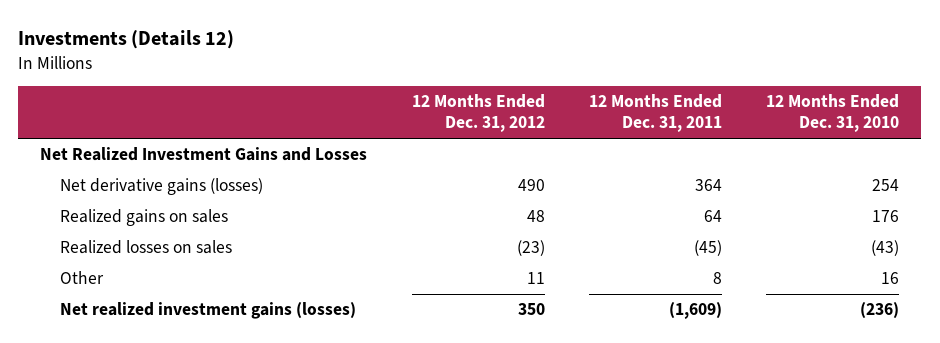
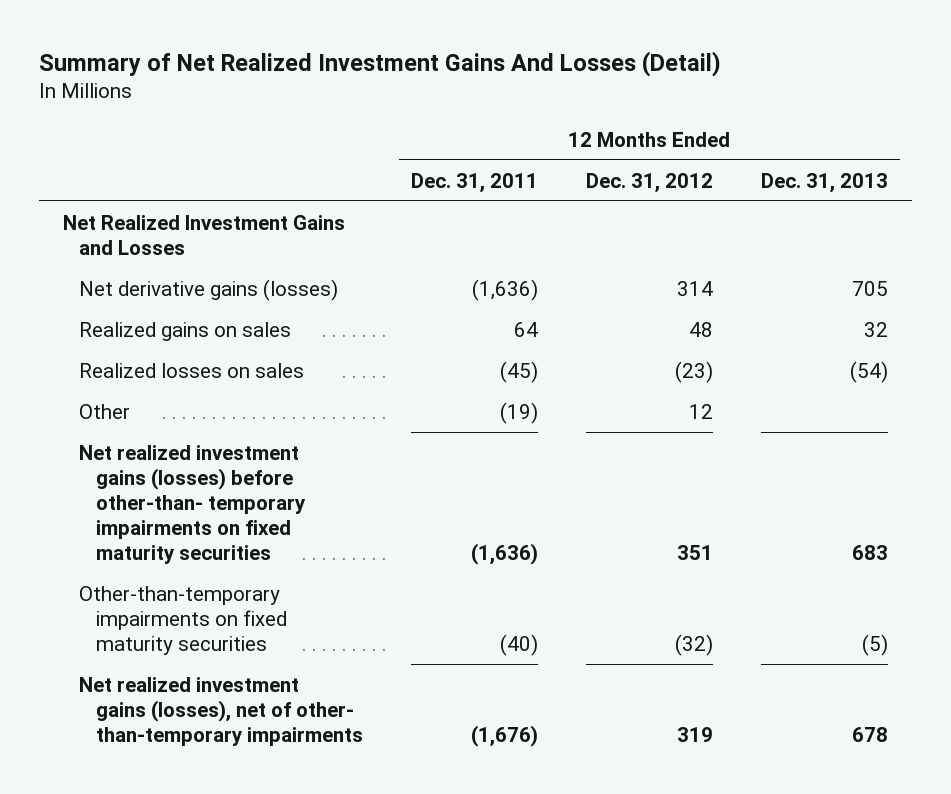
- Investments (Details 12)
+ Summary of Net Realized Investment Gains And Losses (Detail)
- | 12 Months Ended Dec. 31, 2012 | 12 Months Ended Dec. 31, 2011 | 12 Months Ended Dec. 31, 2010
+ | 12 Months Ended Dec. 31, 2011 | 12 Months Ended Dec. 31, 2012 | 12 Months Ended Dec. 31, 2013
- Net derivative gains (losses) | 490 | 364 | 254
+ Net derivative gains (losses) | (1,636) | 314 | 705
- Other | 11 | 8 | 16
- Net realized investment gains (losses) | 350 | (1,609) | (236)
+ Other | (19) | 12 |
+ Net realized investment gains (losses) before other-than- temporary impairments on fixed maturity securities | (1,636) | 351 | 683
+ Other-than-temporary impairments on fixed maturity securities | (40) | (32) | (5)
+ Net realized investment gains (losses), net of other- than-temporary impairments | (1,676) | 319 | 678

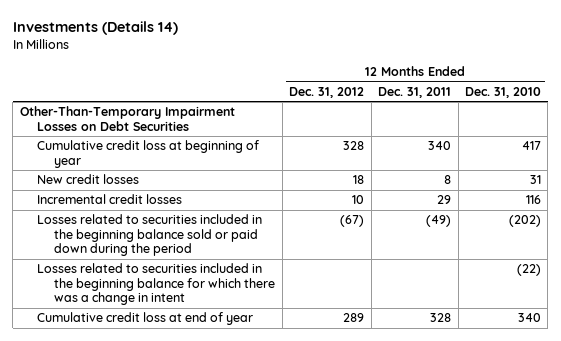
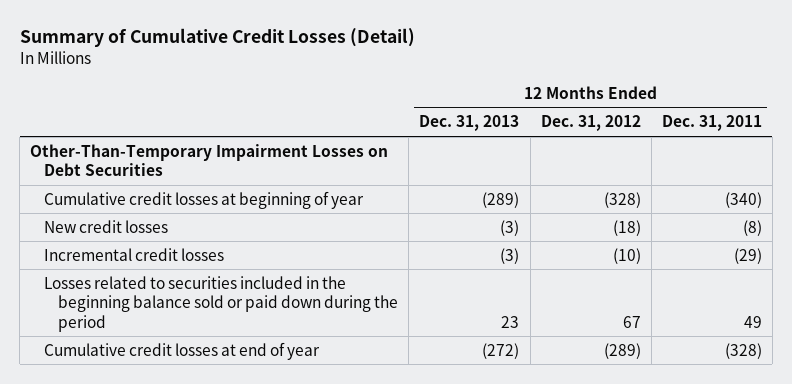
- Investments (Details 14)
+ Summary of Cumulative Credit Losses (Detail)
- | 12 Months Ended Dec. 31, 2012 | 12 Months Ended Dec. 31, 2011 | 12 Months Ended Dec. 31, 2010
+ | 12 Months Ended Dec. 31, 2013 | 12 Months Ended Dec. 31, 2012 | 12 Months Ended Dec. 31, 2011
- Cumulative credit loss at beginning of year | 328 | 340 | 417
- New credit losses | 18 | 8 | 31
- Incremental credit losses | 10 | 29 | 116
- Losses related to securities included in the beginning balance sold or paid down during the period | (67) | (49) | (202)
- Losses related to securities included in the beginning balance for which there was a change in intent | | | (22)
- Cumulative credit loss at end of year | 289 | 328 | 340
+ Cumulative credit losses at beginning of year | (289) | (328) | (340)
+ New credit losses | (3) | (18) | (8)
+ Incremental credit losses | (3) | (10) | (29)
+ Losses related to securities included in the beginning balance sold or paid down during the period | 23 | 67 | 49
+ Cumulative credit losses at end of year | (272) | (289) | (328)

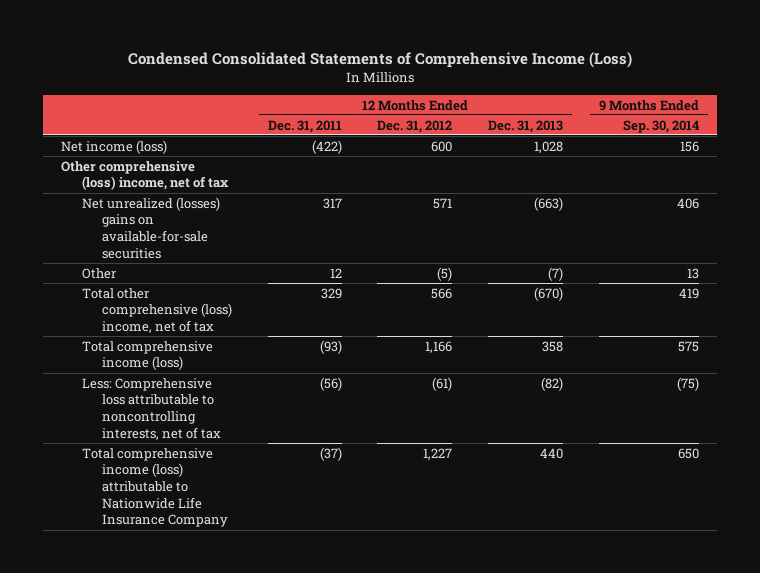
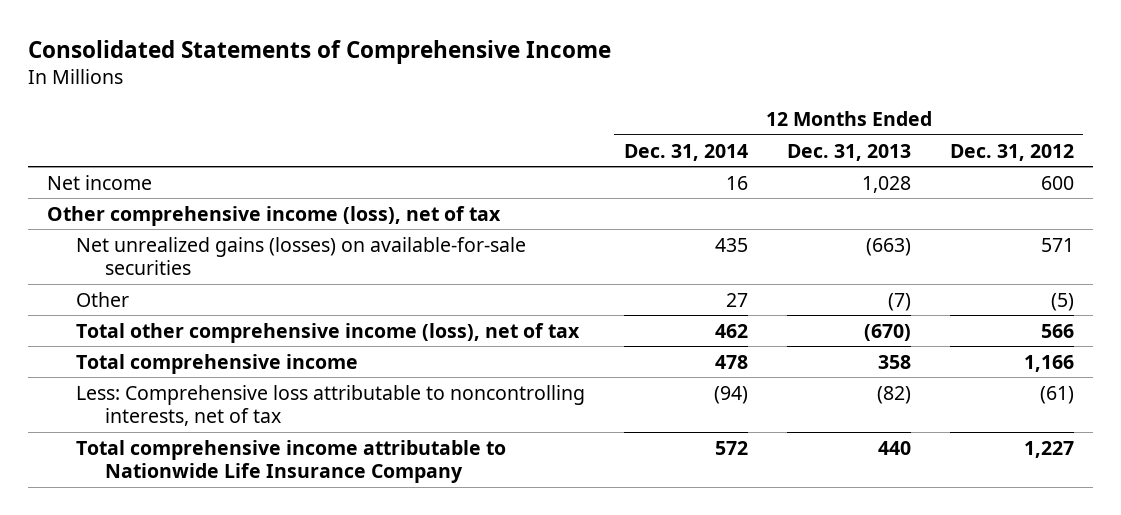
- Condensed Consolidated Statements of Comprehensive Income (Loss)
+ Consolidated Statements of Comprehensive Income
- | 12 Months Ended Dec. 31, 2011 | 12 Months Ended Dec. 31, 2012 | 12 Months Ended Dec. 31, 2013 | 9 Months Ended Sep. 30, 2014
+ | 12 Months Ended Dec. 31, 2014 | 12 Months Ended Dec. 31, 2013 | 12 Months Ended Dec. 31, 2012
- Net income (loss) | (422) | 600 | 1,028 | 156
- Other comprehensive (loss) income, net of tax
- Net unrealized (losses) gains on available-for-sale securities | 317 | 571 | (663) | 406
+ Net income | 16 | 1,028 | 600
+ Other comprehensive income (loss), net of tax
+ Net unrealized gains (losses) on available-for-sale securities | 435 | (663) | 571
- Total other comprehensive (loss) income, net of tax | 329 | 566 | (670) | 419
- Total comprehensive income (loss) | (93) | 1,166 | 358 | 575
+ Total other comprehensive income (loss), net of tax | 462 | (670) | 566
+ Total comprehensive income | 478 | 358 | 1,166
- Total comprehensive income (loss) attributable to Nationwide Life Insurance Company | (37) | 1,227 | 440 | 650
+ Total comprehensive income attributable to Nationwide Life Insurance Company | 572 | 440 | 1,227

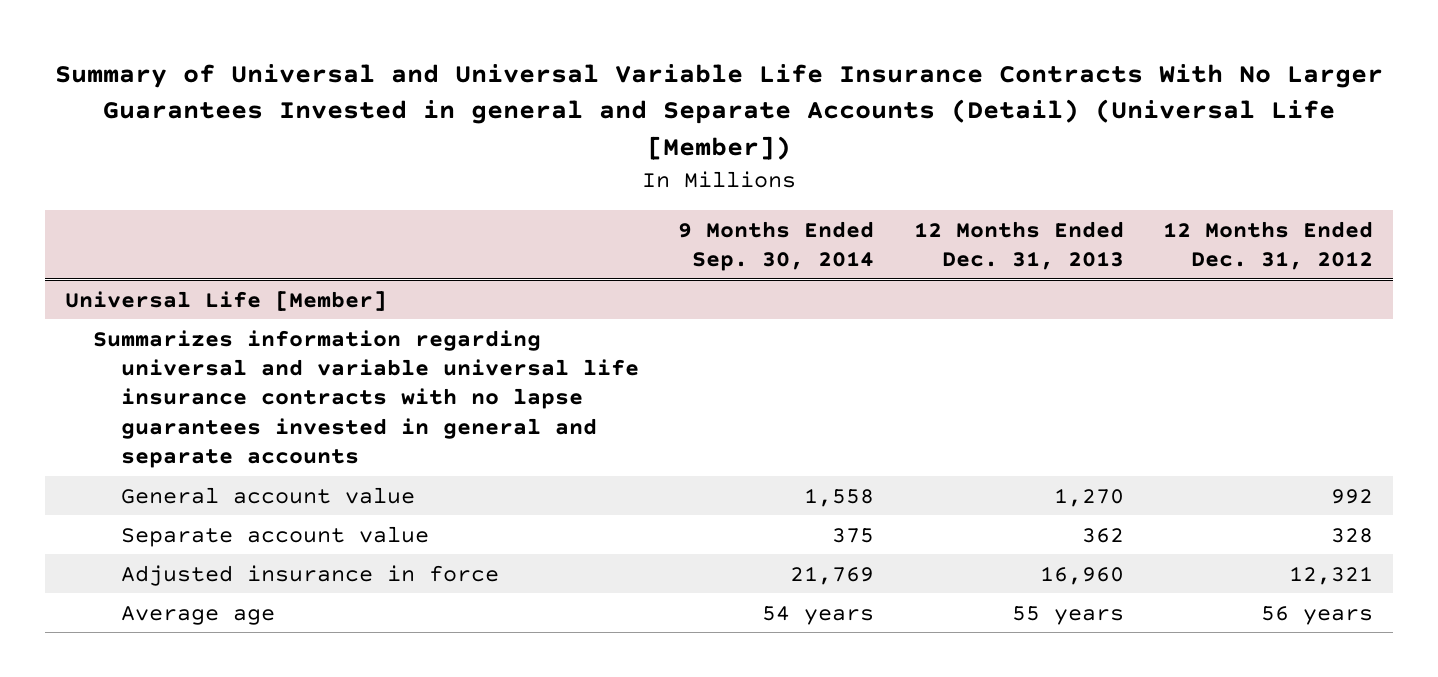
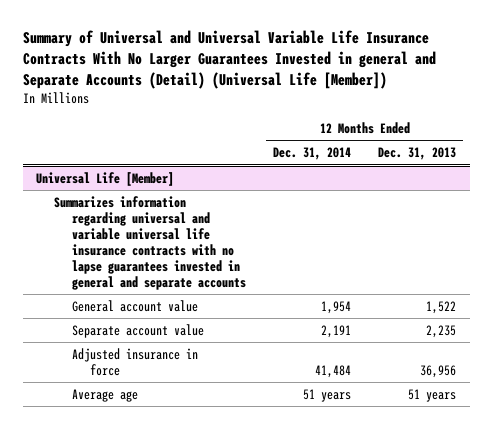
- | 9 Months Ended Sep. 30, 2014 | 12 Months Ended Dec. 31, 2013 | 12 Months Ended Dec. 31, 2012
+ | 12 Months Ended Dec. 31, 2014 | 12 Months Ended Dec. 31, 2013
@ Universal Life [Member]
- General account value | 1,558 | 1,270 | 992
- Separate account value | 375 | 362 | 328
- Adjusted insurance in force | 21,769 | 16,960 | 12,321
- Average age | 54 years | 55 years | 56 years
+ General account value | 1,954 | 1,522
+ Separate account value | 2,191 | 2,235
+ Adjusted insurance in force | 41,484 | 36,956
+ Average age | 51 years | 51 years

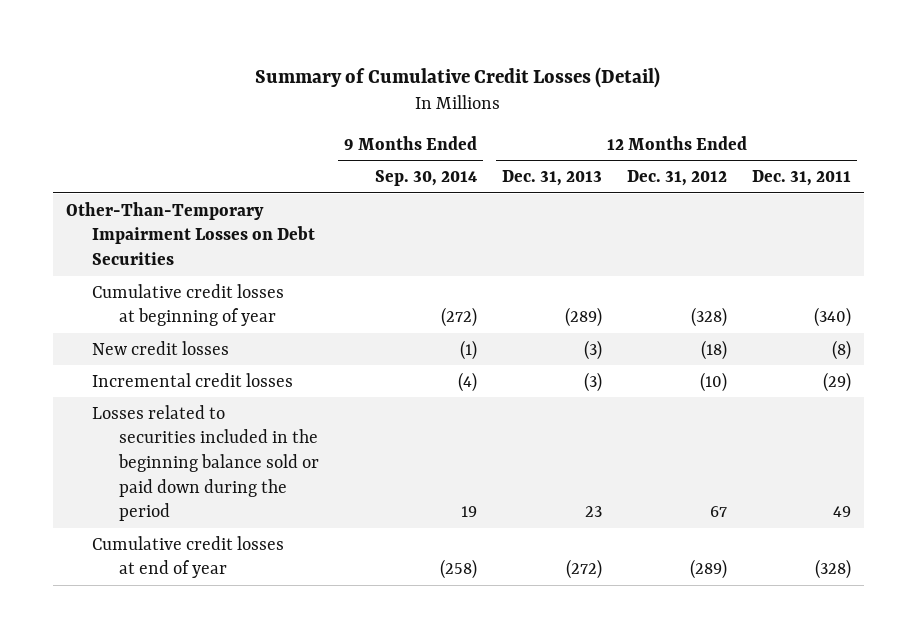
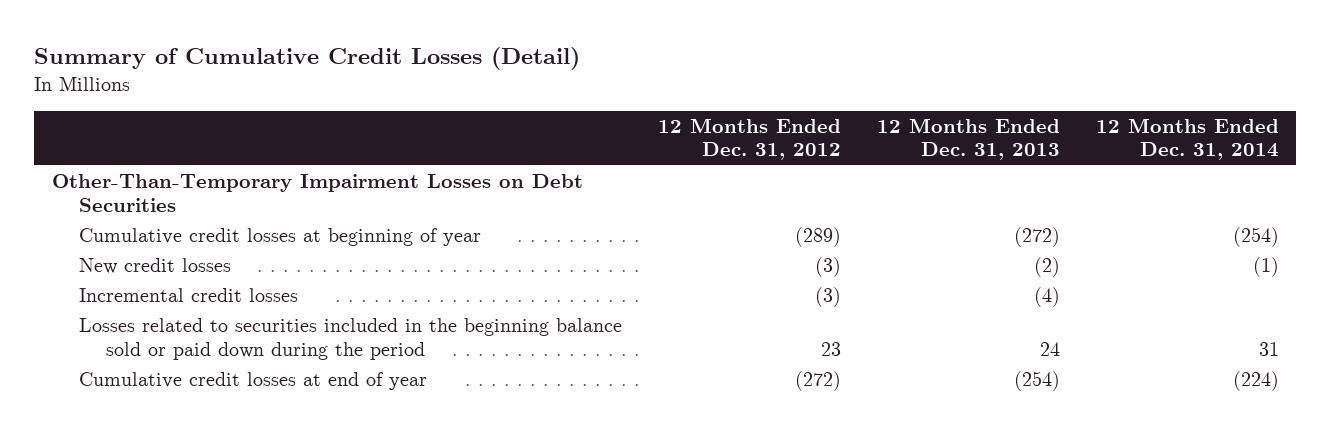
- | 9 Months Ended Sep. 30, 2014 | 12 Months Ended Dec. 31, 2013 | 12 Months Ended Dec. 31, 2012 | 12 Months Ended Dec. 31, 2011
+ | 12 Months Ended Dec. 31, 2012 | 12 Months Ended Dec. 31, 2013 | 12 Months Ended Dec. 31, 2014
- Cumulative credit losses at beginning of year | (272) | (289) | (328) | (340)
- New credit losses | (1) | (3) | (18) | (8)
- Incremental credit losses | (4) | (3) | (10) | (29)
- Losses related to securities included in the beginning balance sold or paid down during the period | 19 | 23 | 67 | 49
- Cumulative credit losses at end of year | (258) | (272) | (289) | (328)
+ Cumulative credit losses at beginning of year | (289) | (272) | (254)
+ New credit losses | (3) | (2) | (1)
+ Incremental credit losses | (3) | (4) |
+ Losses related to securities included in the beginning balance sold or paid down during the period | 23 | 24 | 31
+ Cumulative credit losses at end of year | (272) | (254) | (224)

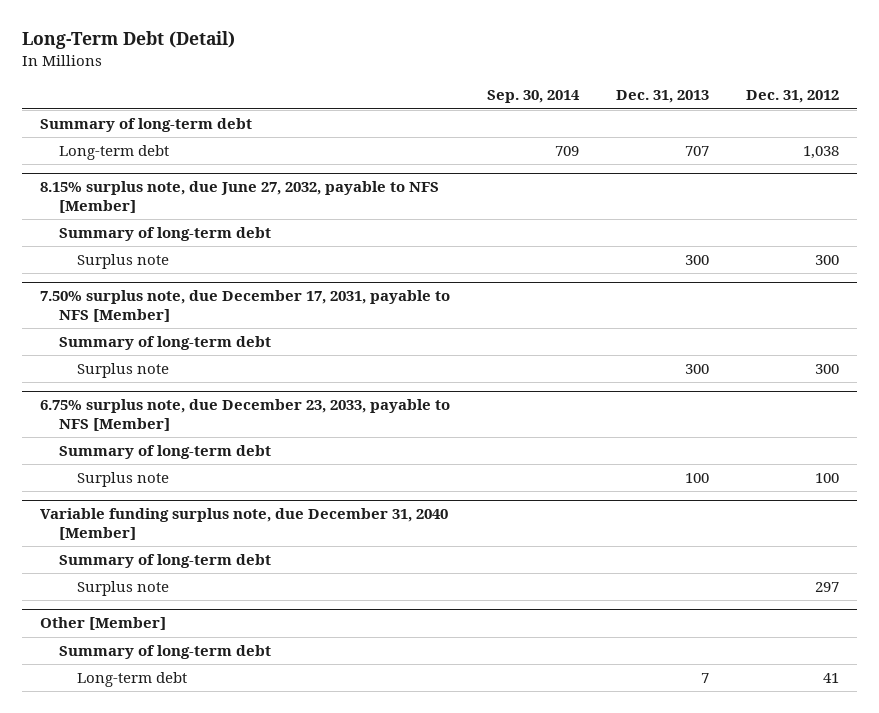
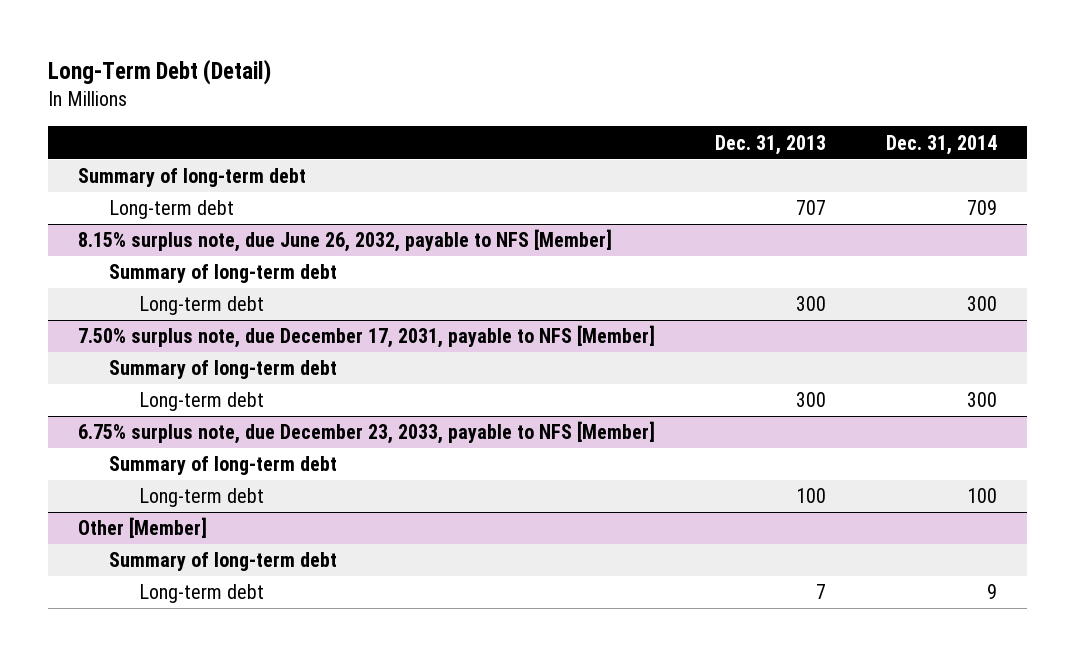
- | Sep. 30, 2014 | Dec. 31, 2013 | Dec. 31, 2012
+ | Dec. 31, 2013 | Dec. 31, 2014
- 8.15% surplus note, due June 27, 2032, payable to NFS [Member]
+ 8.15% surplus note, due June 26, 2032, payable to NFS [Member]
- Surplus note | | 300 | 300
+ Long-term debt | 300 | 300
@ 7.50% surplus note, due December 17, 2031, payable to NFS [Member]
- Surplus note | | 300 | 300
+ Long-term debt | 300 | 300
@ 6.75% surplus note, due December 23, 2033, payable to NFS [Member]
- Surplus note | | 100 | 100
- Variable funding surplus note, due December 31, 2040 [Member]
- Summary of long-term debt
- Surplus note | | | 297
@ 6.75% surplus note, due December 23, 2033, payable to NFS [Member]
+ Long-term debt | 100 | 100

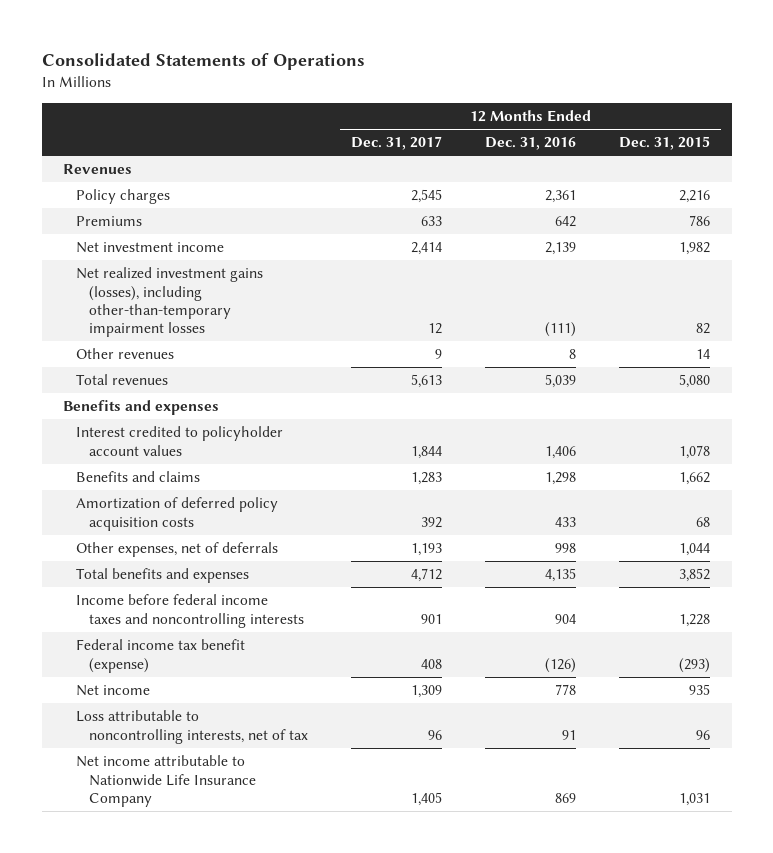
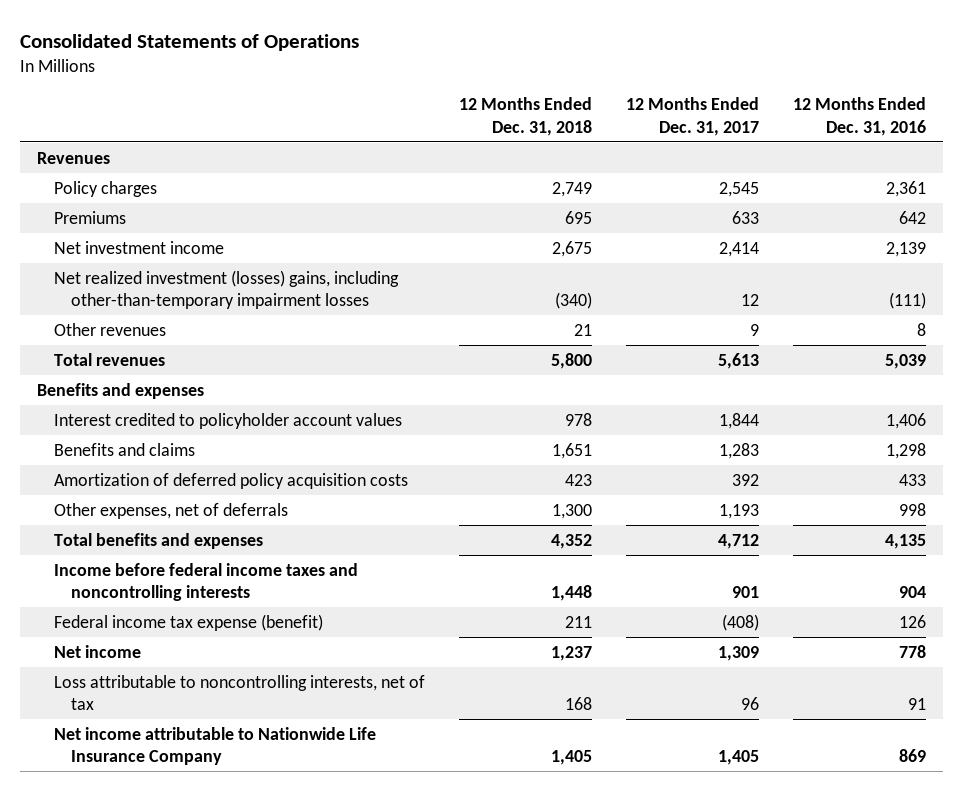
- | 12 Months Ended Dec. 31, 2017 | 12 Months Ended Dec. 31, 2016 | 12 Months Ended Dec. 31, 2015
+ | 12 Months Ended Dec. 31, 2018 | 12 Months Ended Dec. 31, 2017 | 12 Months Ended Dec. 31, 2016
- Net realized investment gains (losses), including other-than-temporary impairment losses | 12 | (111) | 82
+ Net realized investment (losses) gains, including other-than-temporary impairment losses | (340) | 12 | (111)
- Federal income tax benefit (expense) | 408 | (126) | (293)
+ Federal income tax expense (benefit) | 211 | (408) | 126

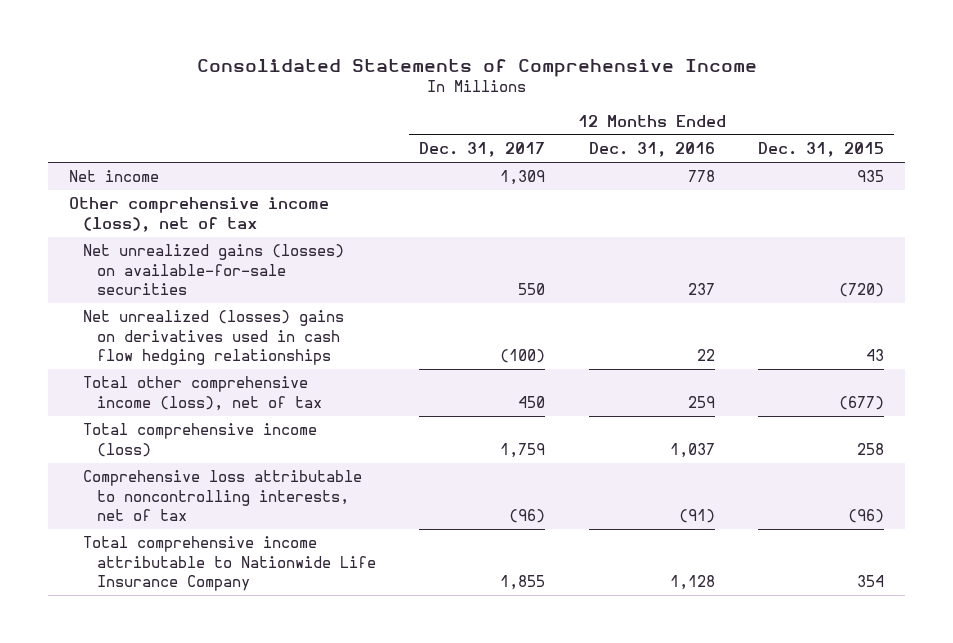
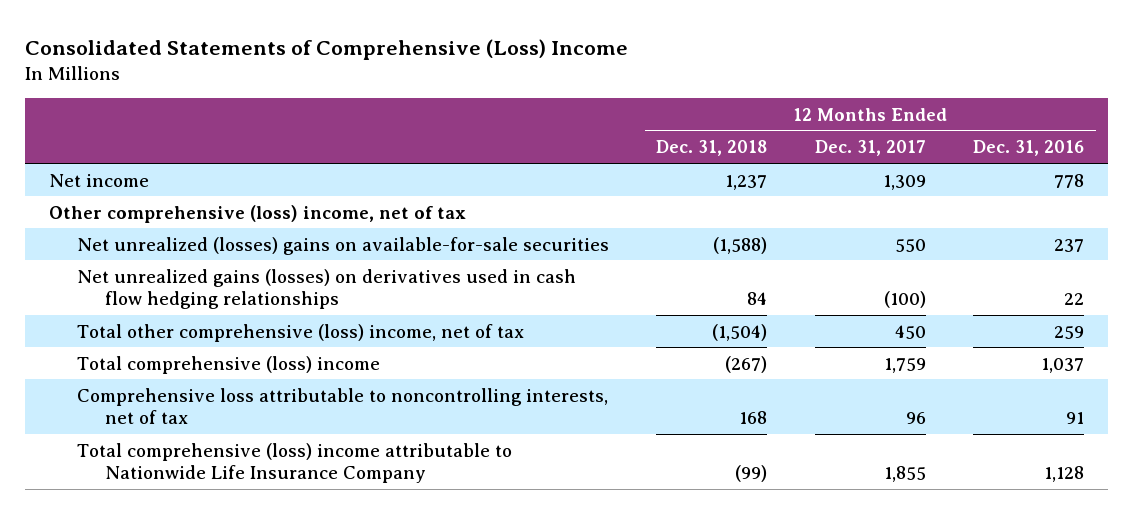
- Consolidated Statements of Comprehensive Income
+ Consolidated Statements of Comprehensive (Loss) Income
- | 12 Months Ended Dec. 31, 2017 | 12 Months Ended Dec. 31, 2016 | 12 Months Ended Dec. 31, 2015
+ | 12 Months Ended Dec. 31, 2018 | 12 Months Ended Dec. 31, 2017 | 12 Months Ended Dec. 31, 2016
- Other comprehensive income (loss), net of tax
- Net unrealized gains (losses) on available-for-sale securities | 550 | 237 | (720)
- Net unrealized (losses) gains on derivatives used in cash flow hedging relationships | (100) | 22 | 43
- Total other comprehensive income (loss), net of tax | 450 | 259 | (677)
- Total comprehensive income (loss) | 1,759 | 1,037 | 258
- Comprehensive loss attributable to noncontrolling interests, net of tax | (96) | (91) | (96)
- Total comprehensive income attributable to Nationwide Life Insurance Company | 1,855 | 1,128 | 354
+ Other comprehensive (loss) income, net of tax
+ Net unrealized (losses) gains on available-for-sale securities | (1,588) | 550 | 237
+ Net unrealized gains (losses) on derivatives used in cash flow hedging relationships | 84 | (100) | 22
+ Total other comprehensive (loss) income, net of tax | (1,504) | 450 | 259
+ Total comprehensive (loss) income | (267) | 1,759 | 1,037
+ Comprehensive loss attributable to noncontrolling interests, net of tax | 168 | 96 | 91
+ Total comprehensive (loss) income attributable to Nationwide Life Insurance Company | (99) | 1,855 | 1,128

